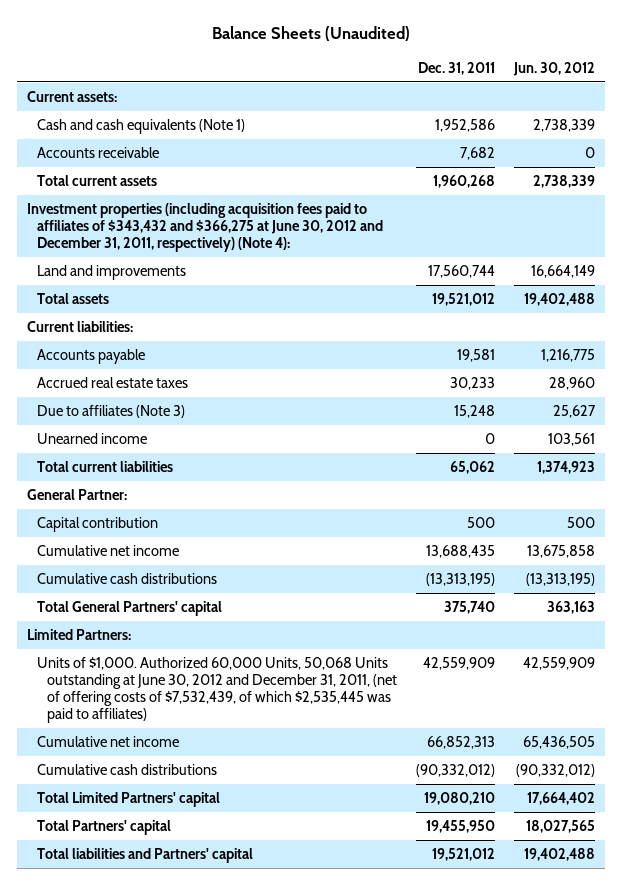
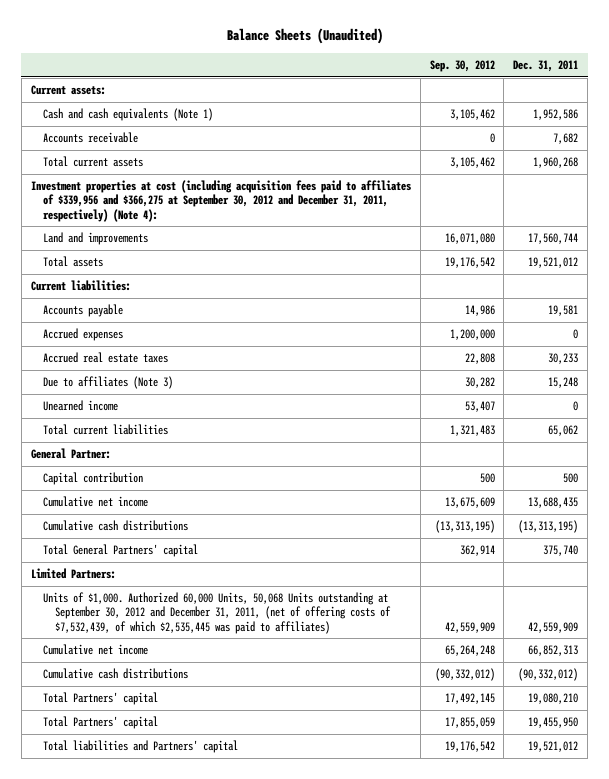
- | Dec. 31, 2011 | Jun. 30, 2012
+ | Sep. 30, 2012 | Dec. 31, 2011
- Investment properties (including acquisition fees paid to affiliates of $343,432 and $366,275 at June 30, 2012 and December 31, 2011, respectively) (Note 4):
+ Investment properties at cost (including acquisition fees paid to affiliates of $339,956 and $366,275 at September 30, 2012 and December 31, 2011, respectively) (Note 4):
+ Accrued expenses | 1,200,000 | 0
- Units of $1,000. Authorized 60,000 Units, 50,068 Units outstanding at June 30, 2012 and December 31, 2011, (net of offering costs of $7,532,439, of which $2,535,445 was paid to affiliates) | 42,559,909 | 42,559,909
+ Units of $1,000. Authorized 60,000 Units, 50,068 Units outstanding at September 30, 2012 and December 31, 2011, (net of offering costs of $7,532,439, of which $2,535,445 was paid to affiliates) | 42,559,909 | 42,559,909
- Total Limited Partners' capital | 19,080,210 | 17,664,402
+ Total Partners' capital | 17,492,145 | 19,080,210

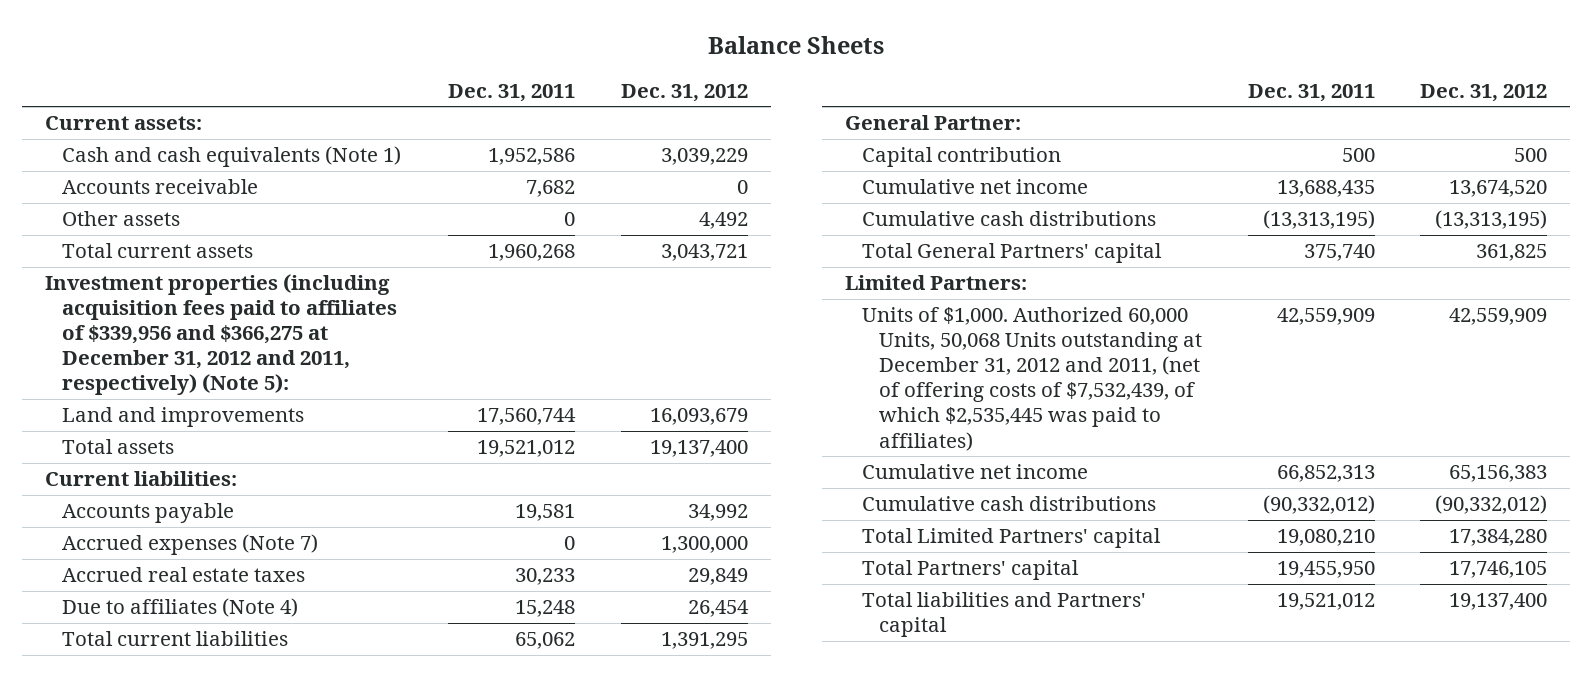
- Balance Sheets (Unaudited)
+ Balance Sheets
- | Sep. 30, 2012 | Dec. 31, 2011
+ | Dec. 31, 2011 | Dec. 31, 2012
+ Other assets | 0 | 4,492
- Investment properties at cost (including acquisition fees paid to affiliates of $339,956 and $366,275 at September 30, 2012 and December 31, 2011, respectively) (Note 4):
+ Investment properties (including acquisition fees paid to affiliates of $339,956 and $366,275 at December 31, 2012 and 2011, respectively) (Note 5):
- Accrued expenses | 1,200,000 | 0
+ Accrued expenses (Note 7) | 0 | 1,300,000
- Due to affiliates (Note 3) | 30,282 | 15,248
- Unearned income | 53,407 | 0
+ Due to affiliates (Note 4) | 15,248 | 26,454
- Units of $1,000. Authorized 60,000 Units, 50,068 Units outstanding at September 30, 2012 and December 31, 2011, (net of offering costs of $7,532,439, of which $2,535,445 was paid to affiliates) | 42,559,909 | 42,559,909
+ Units of $1,000. Authorized 60,000 Units, 50,068 Units outstanding at December 31, 2012 and 2011, (net of offering costs of $7,532,439, of which $2,535,445 was paid to affiliates) | 42,559,909 | 42,559,909
- Total Partners' capital | 17,492,145 | 19,080,210
+ Total Limited Partners' capital | 19,080,210 | 17,384,280

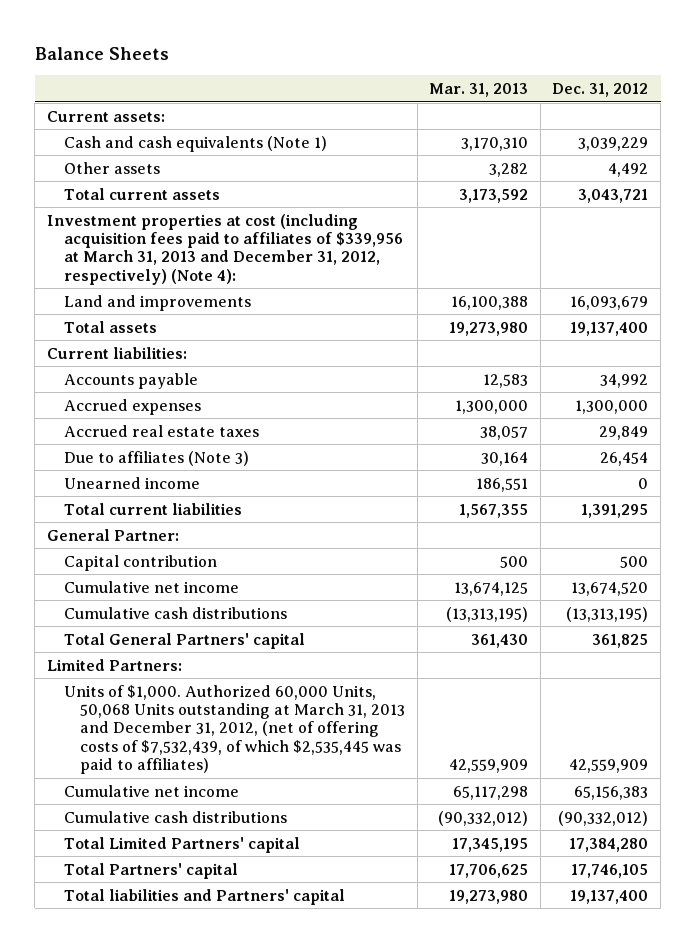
- | Dec. 31, 2011 | Dec. 31, 2012
+ | Mar. 31, 2013 | Dec. 31, 2012
- Accounts receivable | 7,682 | 0
- Investment properties (including acquisition fees paid to affiliates of $339,956 and $366,275 at December 31, 2012 and 2011, respectively) (Note 5):
+ Investment properties at cost (including acquisition fees paid to affiliates of $339,956 at March 31, 2013 and December 31, 2012, respectively) (Note 4):
- Accrued expenses (Note 7) | 0 | 1,300,000
+ Accrued expenses | 1,300,000 | 1,300,000
- Due to affiliates (Note 4) | 15,248 | 26,454
+ Due to affiliates (Note 3) | 30,164 | 26,454
+ Unearned income | 186,551 | 0
- Units of $1,000. Authorized 60,000 Units, 50,068 Units outstanding at December 31, 2012 and 2011, (net of offering costs of $7,532,439, of which $2,535,445 was paid to affiliates) | 42,559,909 | 42,559,909
+ Units of $1,000. Authorized 60,000 Units, 50,068 Units outstanding at March 31, 2013 and December 31, 2012, (net of offering costs of $7,532,439, of which $2,535,445 was paid to affiliates) | 42,559,909 | 42,559,909

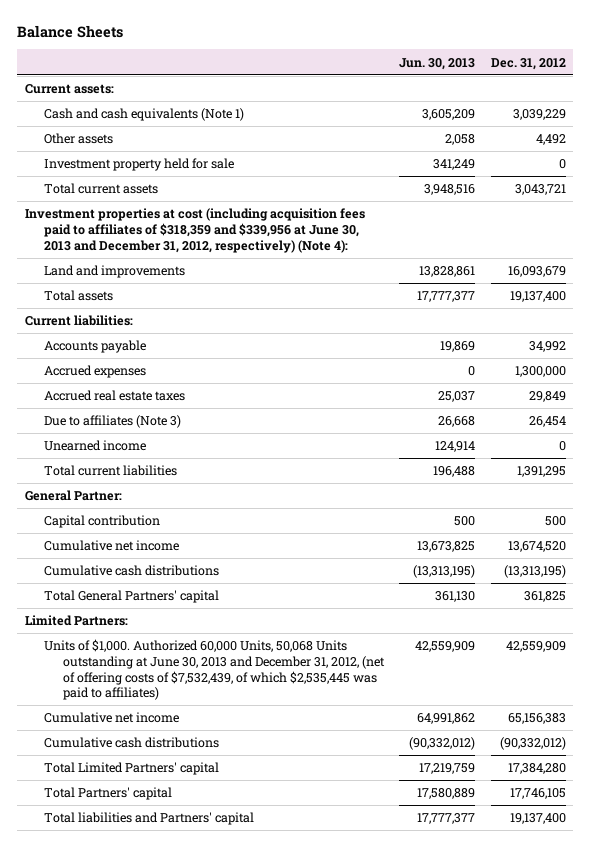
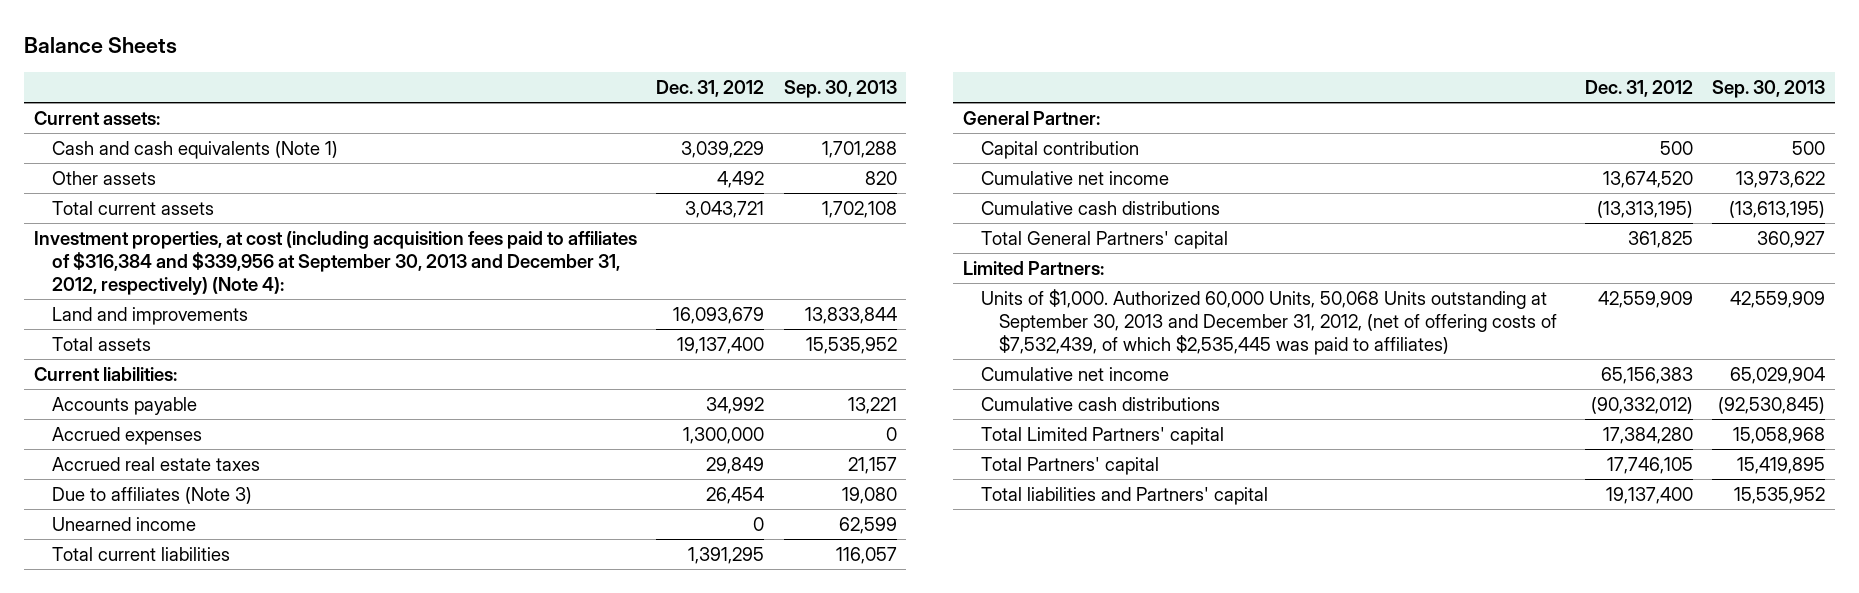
- | Jun. 30, 2013 | Dec. 31, 2012
+ | Dec. 31, 2012 | Sep. 30, 2013
- Investment property held for sale | 341,249 | 0
- Investment properties at cost (including acquisition fees paid to affiliates of $318,359 and $339,956 at June 30, 2013 and December 31, 2012, respectively) (Note 4):
+ Investment properties, at cost (including acquisition fees paid to affiliates of $316,384 and $339,956 at September 30, 2013 and December 31, 2012, respectively) (Note 4):
- Units of $1,000. Authorized 60,000 Units, 50,068 Units outstanding at June 30, 2013 and December 31, 2012, (net of offering costs of $7,532,439, of which $2,535,445 was paid to affiliates) | 42,559,909 | 42,559,909
+ Units of $1,000. Authorized 60,000 Units, 50,068 Units outstanding at September 30, 2013 and December 31, 2012, (net of offering costs of $7,532,439, of which $2,535,445 was paid to affiliates) | 42,559,909 | 42,559,909

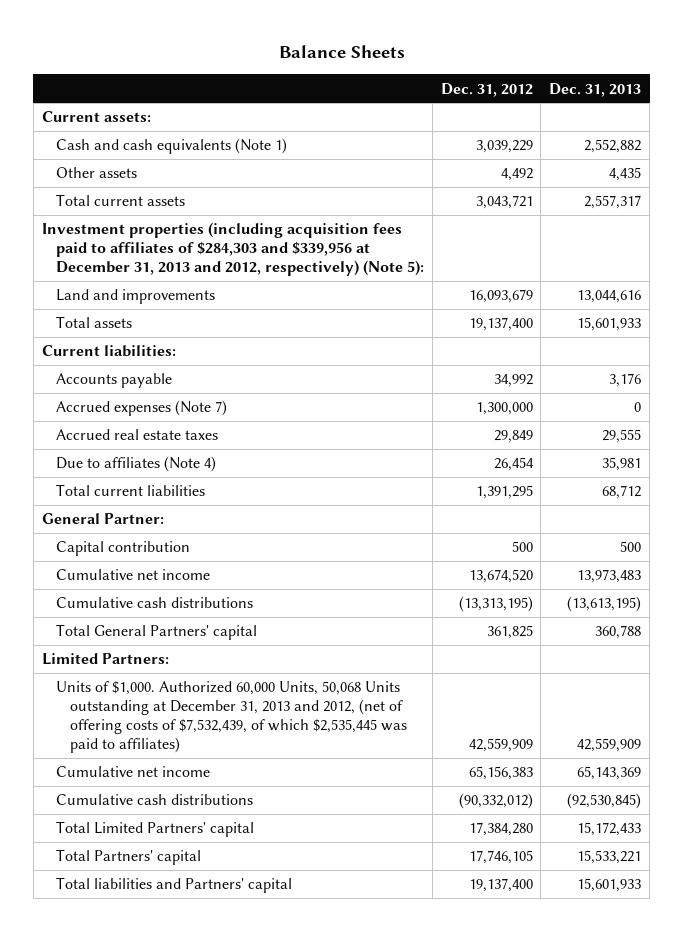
- | Dec. 31, 2012 | Sep. 30, 2013
+ | Dec. 31, 2012 | Dec. 31, 2013
- Investment properties, at cost (including acquisition fees paid to affiliates of $316,384 and $339,956 at September 30, 2013 and December 31, 2012, respectively) (Note 4):
+ Investment properties (including acquisition fees paid to affiliates of $284,303 and $339,956 at December 31, 2013 and 2012, respectively) (Note 5):
- Accrued expenses | 1,300,000 | 0
+ Accrued expenses (Note 7) | 1,300,000 | 0
- Due to affiliates (Note 3) | 26,454 | 19,080
- Unearned income | 0 | 62,599
+ Due to affiliates (Note 4) | 26,454 | 35,981
- Units of $1,000. Authorized 60,000 Units, 50,068 Units outstanding at September 30, 2013 and December 31, 2012, (net of offering costs of $7,532,439, of which $2,535,445 was paid to affiliates) | 42,559,909 | 42,559,909
+ Units of $1,000. Authorized 60,000 Units, 50,068 Units outstanding at December 31, 2013 and 2012, (net of offering costs of $7,532,439, of which $2,535,445 was paid to affiliates) | 42,559,909 | 42,559,909

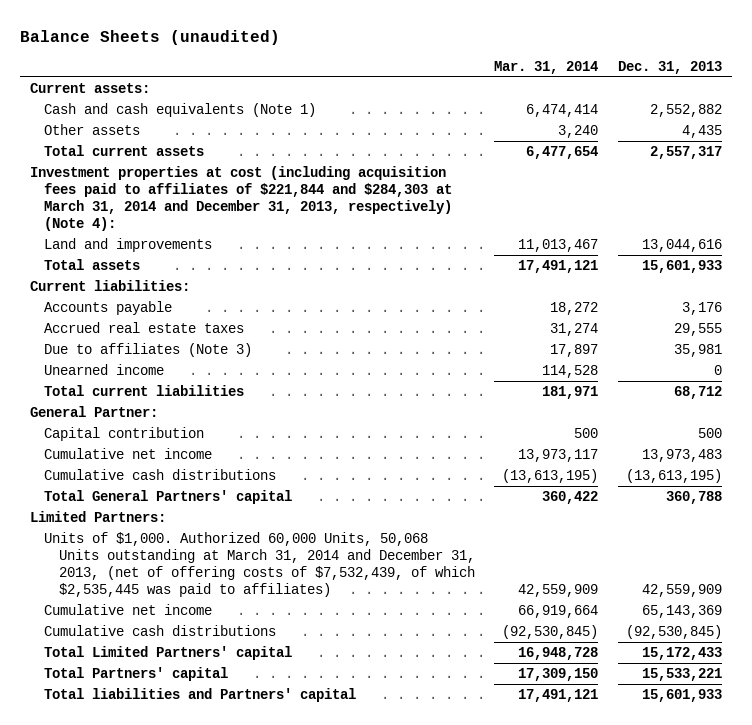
- Balance Sheets
+ Balance Sheets (unaudited)
- | Dec. 31, 2012 | Dec. 31, 2013
+ | Mar. 31, 2014 | Dec. 31, 2013
- Investment properties (including acquisition fees paid to affiliates of $284,303 and $339,956 at December 31, 2013 and 2012, respectively) (Note 5):
+ Investment properties at cost (including acquisition fees paid to affiliates of $221,844 and $284,303 at March 31, 2014 and December 31, 2013, respectively) (Note 4):
- Accrued expenses (Note 7) | 1,300,000 | 0
- Due to affiliates (Note 4) | 26,454 | 35,981
+ Due to affiliates (Note 3) | 17,897 | 35,981
+ Unearned income | 114,528 | 0
- Units of $1,000. Authorized 60,000 Units, 50,068 Units outstanding at December 31, 2013 and 2012, (net of offering costs of $7,532,439, of which $2,535,445 was paid to affiliates) | 42,559,909 | 42,559,909
+ Units of $1,000. Authorized 60,000 Units, 50,068 Units outstanding at March 31, 2014 and December 31, 2013, (net of offering costs of $7,532,439, of which $2,535,445 was paid to affiliates) | 42,559,909 | 42,559,909

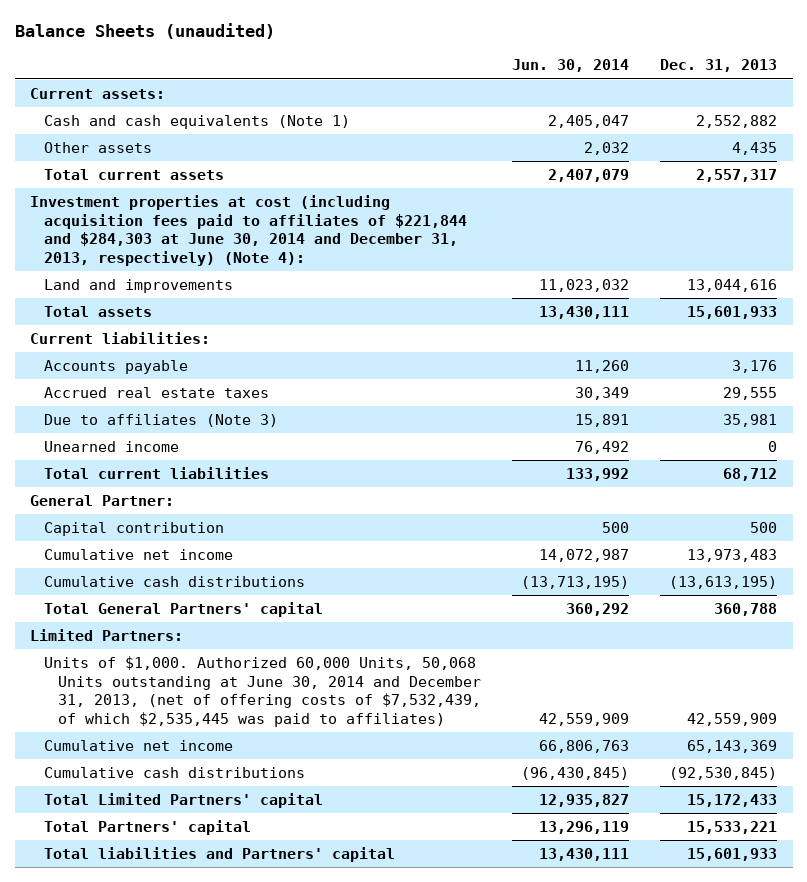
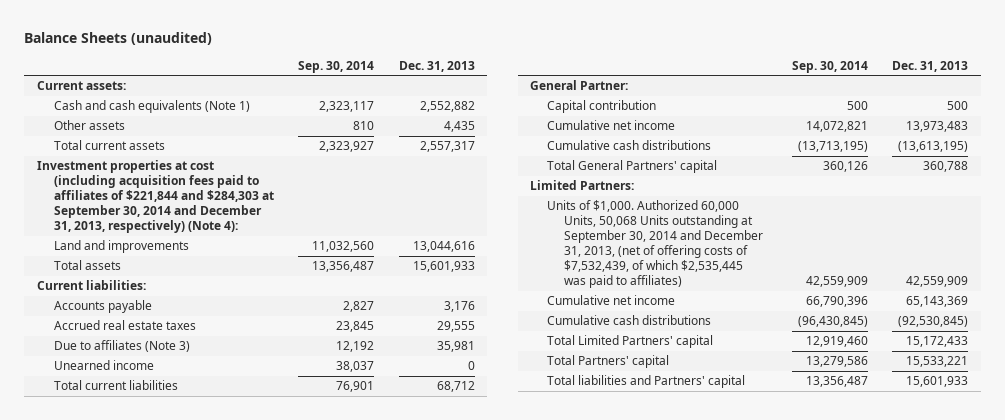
- | Jun. 30, 2014 | Dec. 31, 2013
+ | Sep. 30, 2014 | Dec. 31, 2013
- Investment properties at cost (including acquisition fees paid to affiliates of $221,844 and $284,303 at June 30, 2014 and December 31, 2013, respectively) (Note 4):
+ Investment properties at cost (including acquisition fees paid to affiliates of $221,844 and $284,303 at September 30, 2014 and December 31, 2013, respectively) (Note 4):
- Units of $1,000. Authorized 60,000 Units, 50,068 Units outstanding at June 30, 2014 and December 31, 2013, (net of offering costs of $7,532,439, of which $2,535,445 was paid to affiliates) | 42,559,909 | 42,559,909
+ Units of $1,000. Authorized 60,000 Units, 50,068 Units outstanding at September 30, 2014 and December 31, 2013, (net of offering costs of $7,532,439, of which $2,535,445 was paid to affiliates) | 42,559,909 | 42,559,909

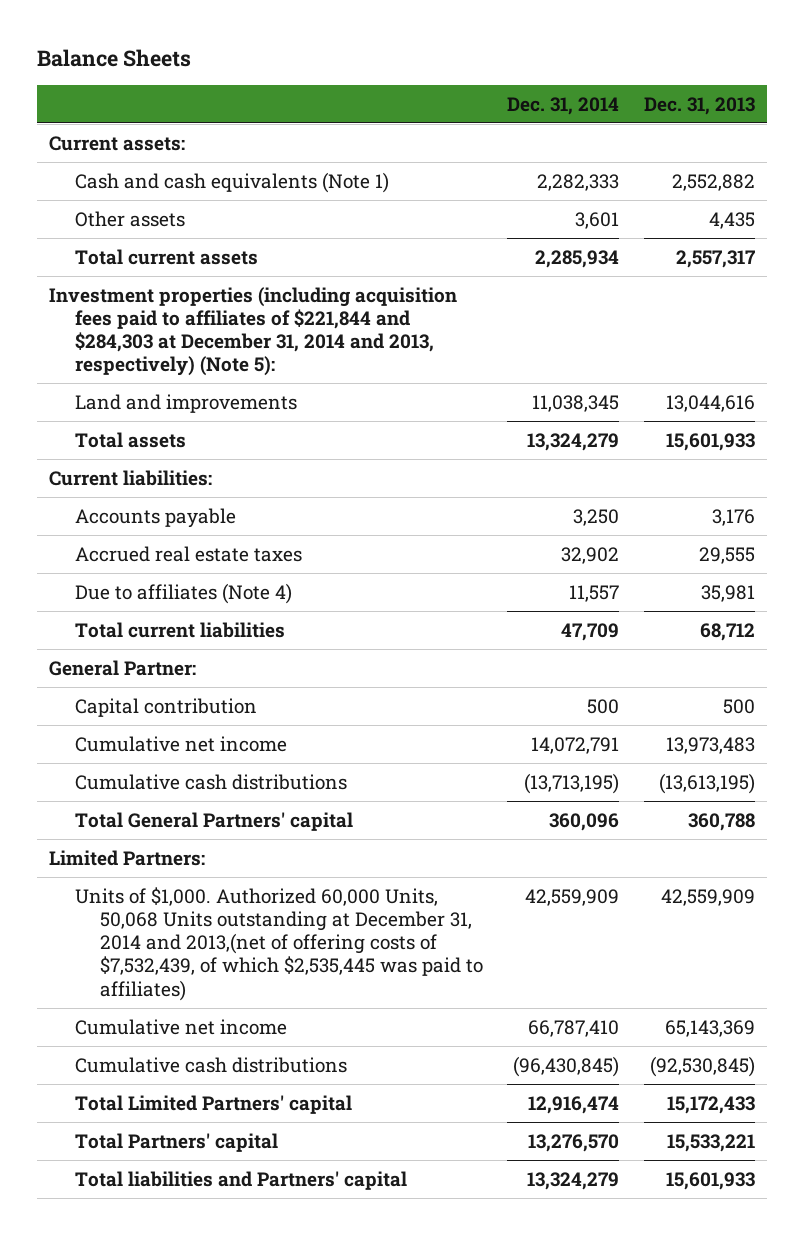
- Balance Sheets (unaudited)
+ Balance Sheets
- | Sep. 30, 2014 | Dec. 31, 2013
+ | Dec. 31, 2014 | Dec. 31, 2013
- Investment properties at cost (including acquisition fees paid to affiliates of $221,844 and $284,303 at September 30, 2014 and December 31, 2013, respectively) (Note 4):
+ Investment properties (including acquisition fees paid to affiliates of $221,844 and $284,303 at December 31, 2014 and 2013, respectively) (Note 5):
- Due to affiliates (Note 3) | 12,192 | 35,981
- Unearned income | 38,037 | 0
+ Due to affiliates (Note 4) | 11,557 | 35,981
- Units of $1,000. Authorized 60,000 Units, 50,068 Units outstanding at September 30, 2014 and December 31, 2013, (net of offering costs of $7,532,439, of which $2,535,445 was paid to affiliates) | 42,559,909 | 42,559,909
+ Units of $1,000. Authorized 60,000 Units, 50,068 Units outstanding at December 31, 2014 and 2013,(net of offering costs of $7,532,439, of which $2,535,445 was paid to affiliates) | 42,559,909 | 42,559,909

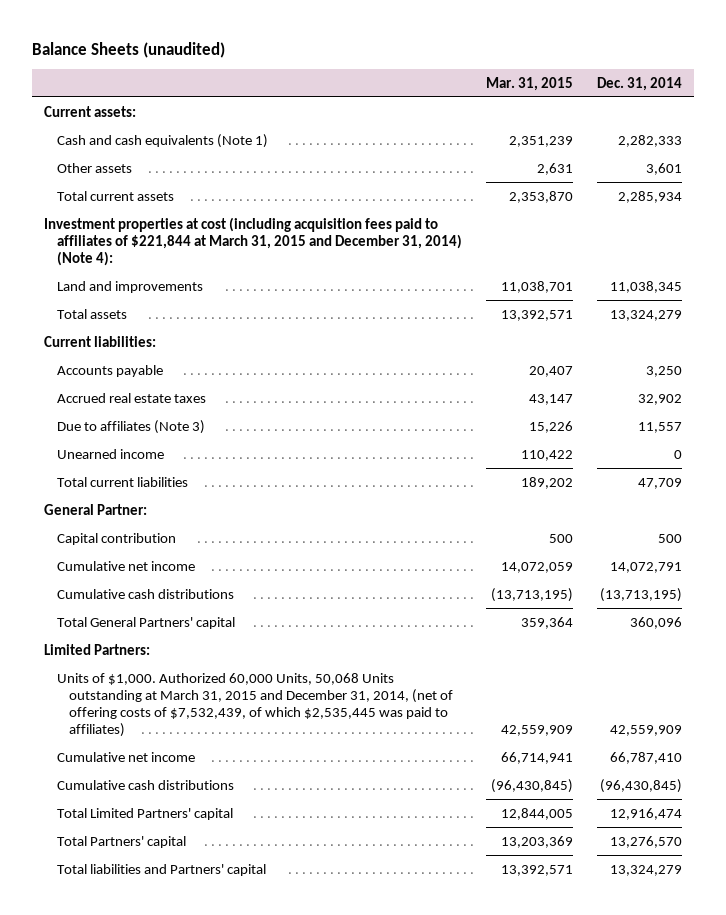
- Balance Sheets
+ Balance Sheets (unaudited)
- | Dec. 31, 2014 | Dec. 31, 2013
+ | Mar. 31, 2015 | Dec. 31, 2014
- Investment properties (including acquisition fees paid to affiliates of $221,844 and $284,303 at December 31, 2014 and 2013, respectively) (Note 5):
+ Investment properties at cost (including acquisition fees paid to affiliates of $221,844 at March 31, 2015 and December 31, 2014) (Note 4):
- Due to affiliates (Note 4) | 11,557 | 35,981
+ Due to affiliates (Note 3) | 15,226 | 11,557
+ Unearned income | 110,422 | 0
- Units of $1,000. Authorized 60,000 Units, 50,068 Units outstanding at December 31, 2014 and 2013,(net of offering costs of $7,532,439, of which $2,535,445 was paid to affiliates) | 42,559,909 | 42,559,909
+ Units of $1,000. Authorized 60,000 Units, 50,068 Units outstanding at March 31, 2015 and December 31, 2014, (net of offering costs of $7,532,439, of which $2,535,445 was paid to affiliates) | 42,559,909 | 42,559,909

